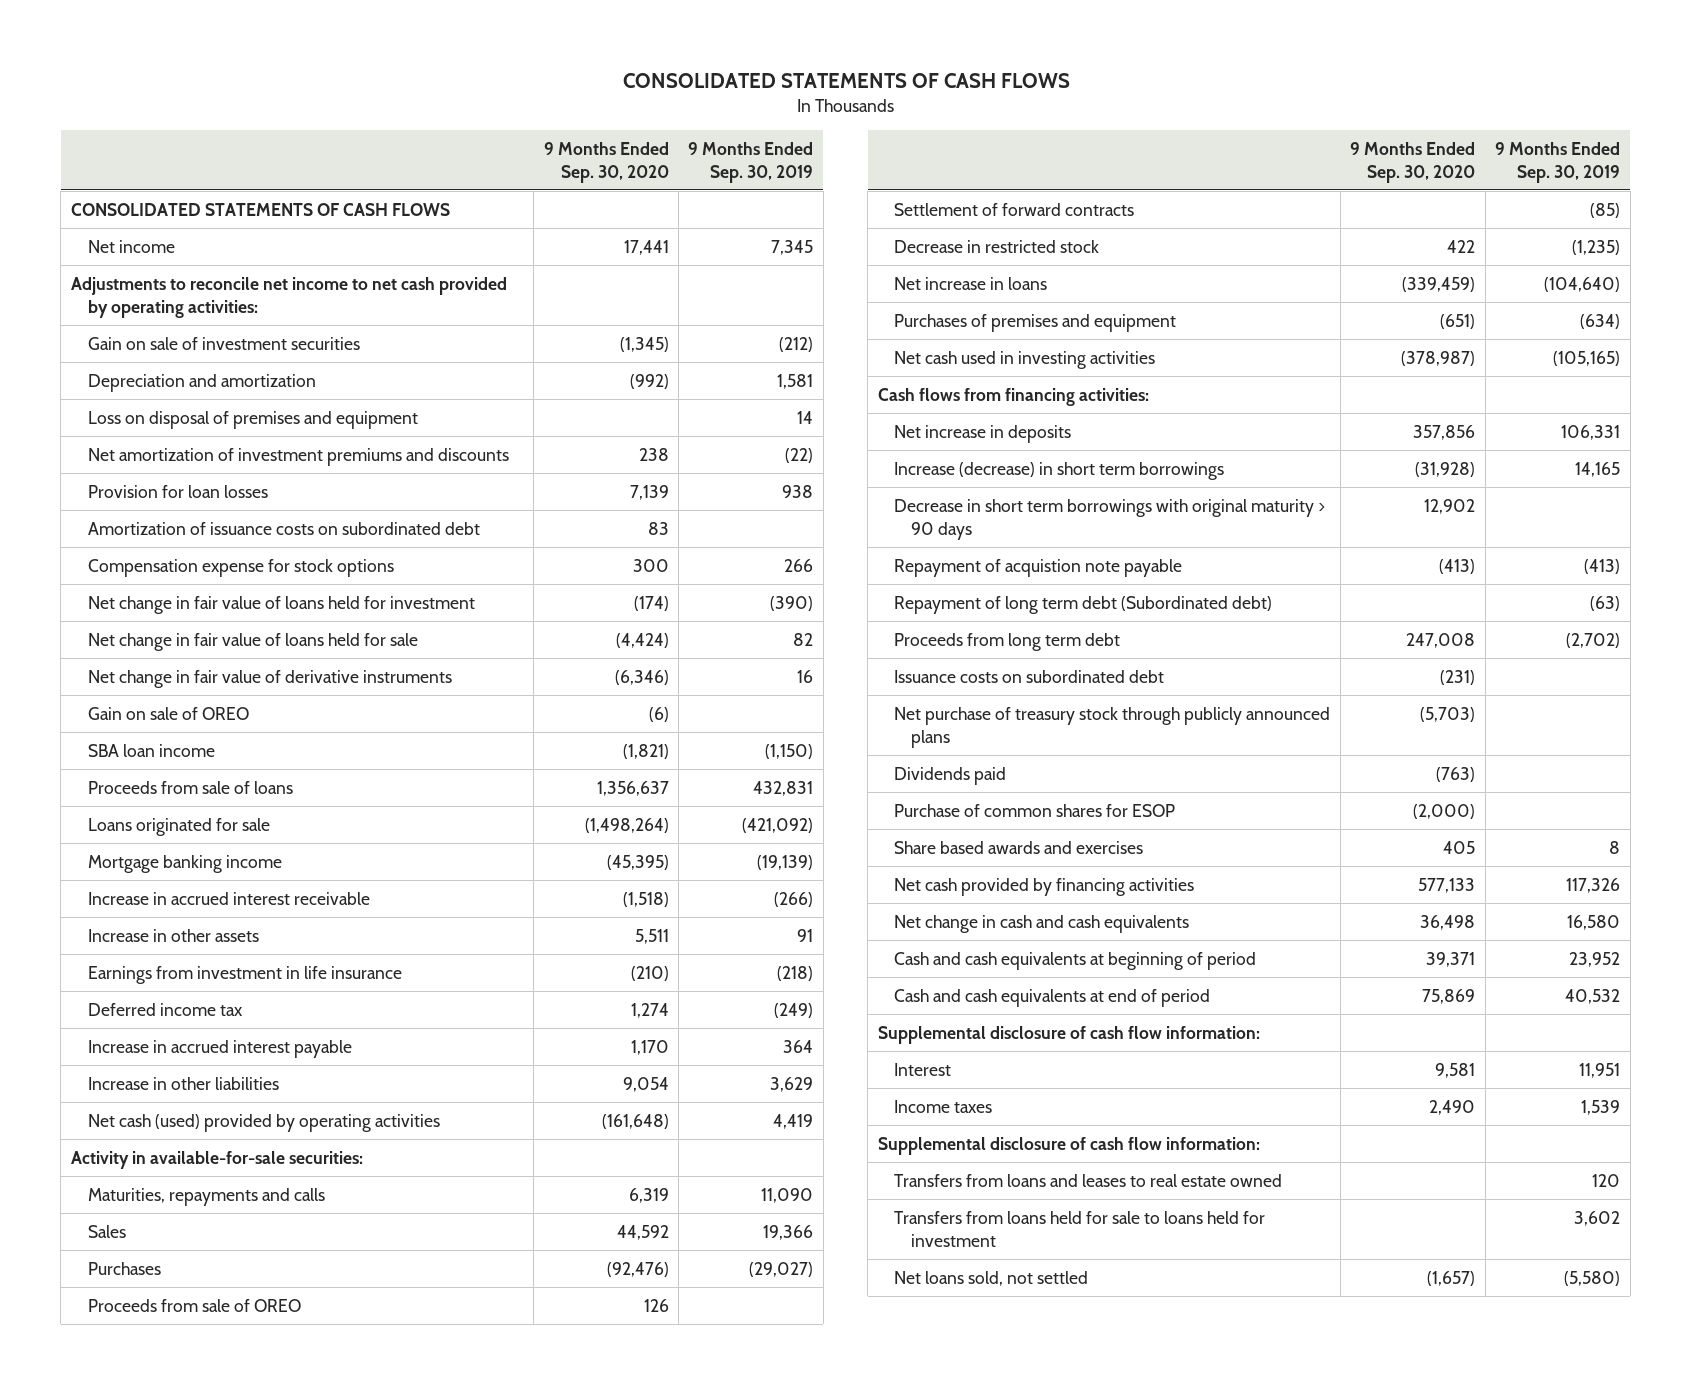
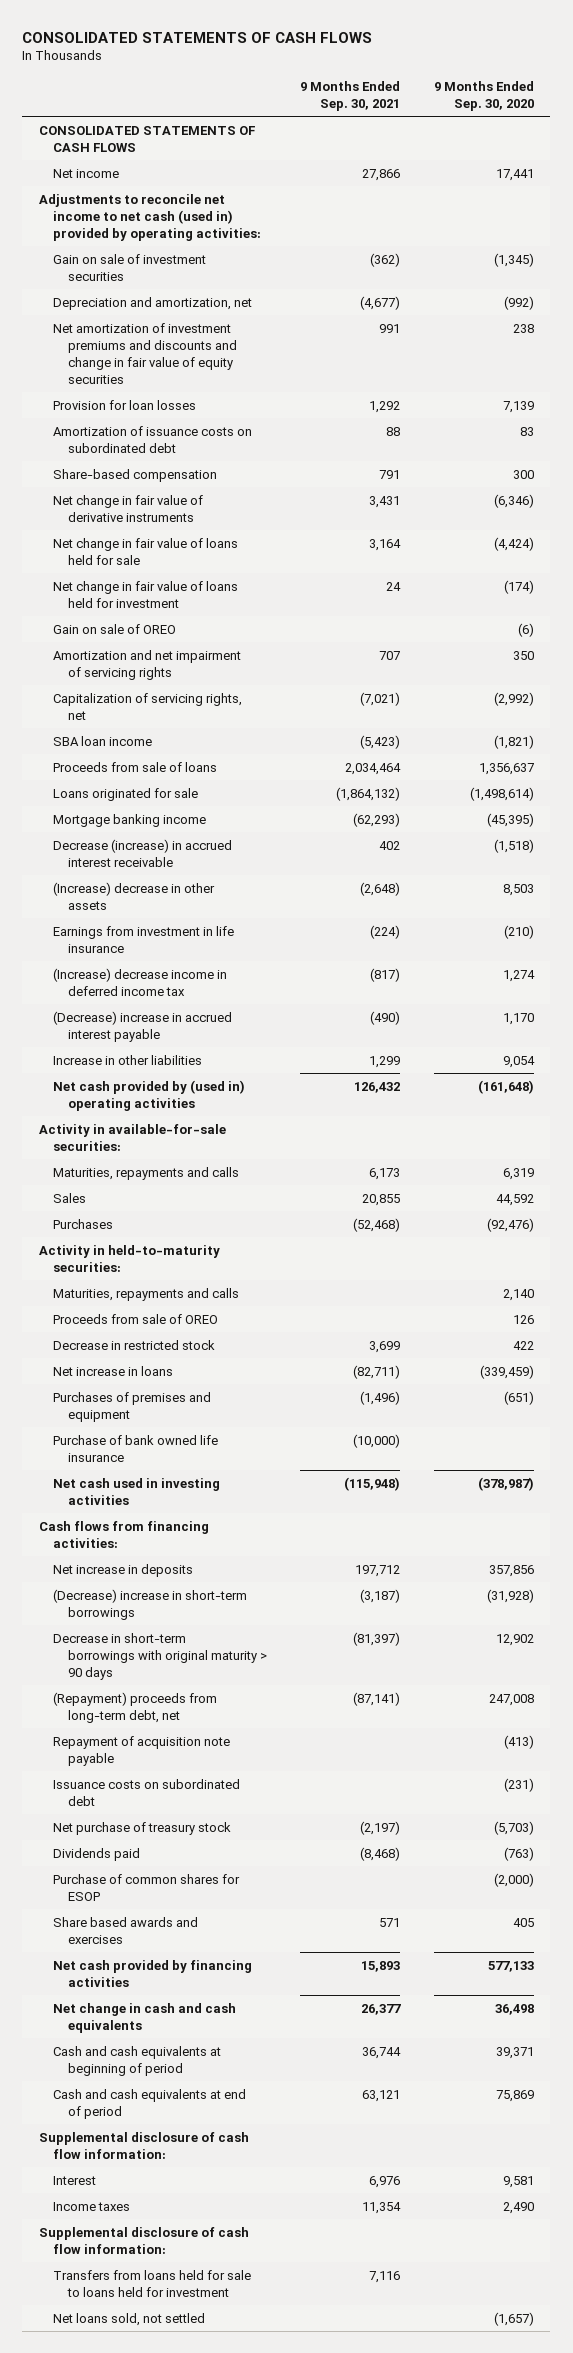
- | 9 Months Ended Sep. 30, 2020 | 9 Months Ended Sep. 30, 2019
+ | 9 Months Ended Sep. 30, 2021 | 9 Months Ended Sep. 30, 2020
- Adjustments to reconcile net income to net cash provided by operating activities:
+ Adjustments to reconcile net income to net cash (used in) provided by operating activities:
- Depreciation and amortization | (992) | 1,581
- Loss on disposal of premises and equipment | | 14
- Net amortization of investment premiums and discounts | 238 | (22)
+ Depreciation and amortization, net | (4,677) | (992)
+ Net amortization of investment premiums and discounts and change in fair value of equity securities | 991 | 238
- Compensation expense for stock options | 300 | 266
+ Share-based compensation | 791 | 300
moved down: Net change in fair value of loans held for sale | 3,164 | (4,424)
moved down: Net change in fair value of loans held for investment | 24 | (174)
+ Amortization and net impairment of servicing rights | 707 | 350
+ Capitalization of servicing rights, net | (7,021) | (2,992)
- Loans originated for sale | (1,498,264) | (421,092)
+ Loans originated for sale | (1,864,132) | (1,498,614)
- Increase in accrued interest receivable | (1,518) | (266)
- Increase in other assets | 5,511 | 91
+ Decrease (increase) in accrued interest receivable | 402 | (1,518)
+ (Increase) decrease in other assets | (2,648) | 8,503
- Deferred income tax | 1,274 | (249)
- Increase in accrued interest payable | 1,170 | 364
+ (Increase) decrease income in deferred income tax | (817) | 1,274
+ (Decrease) increase in accrued interest payable | (490) | 1,170
- Net cash (used) provided by operating activities | (161,648) | 4,419
+ Net cash provided by (used in) operating activities | 126,432 | (161,648)
+ Activity in held-to-maturity securities:
+ Maturities, repayments and calls | | 2,140
- Settlement of forward contracts | | (85)
+ Purchase of bank owned life insurance | (10,000) |
- Increase (decrease) in short term borrowings | (31,928) | 14,165
- Decrease in short term borrowings with original maturity > 90 days | 12,902 |
- Repayment of acquistion note payable | (413) | (413)
- Repayment of long term debt (Subordinated debt) | | (63)
- Proceeds from long term debt | 247,008 | (2,702)
+ (Decrease) increase in short-term borrowings | (3,187) | (31,928)
+ Decrease in short-term borrowings with original maturity > 90 days | (81,397) | 12,902
+ (Repayment) proceeds from long-term debt, net | (87,141) | 247,008
+ Repayment of acquisition note payable | | (413)
- Net purchase of treasury stock through publicly announced plans | (5,703) |
+ Net purchase of treasury stock | (2,197) | (5,703)
- Transfers from loans and leases to real estate owned | | 120

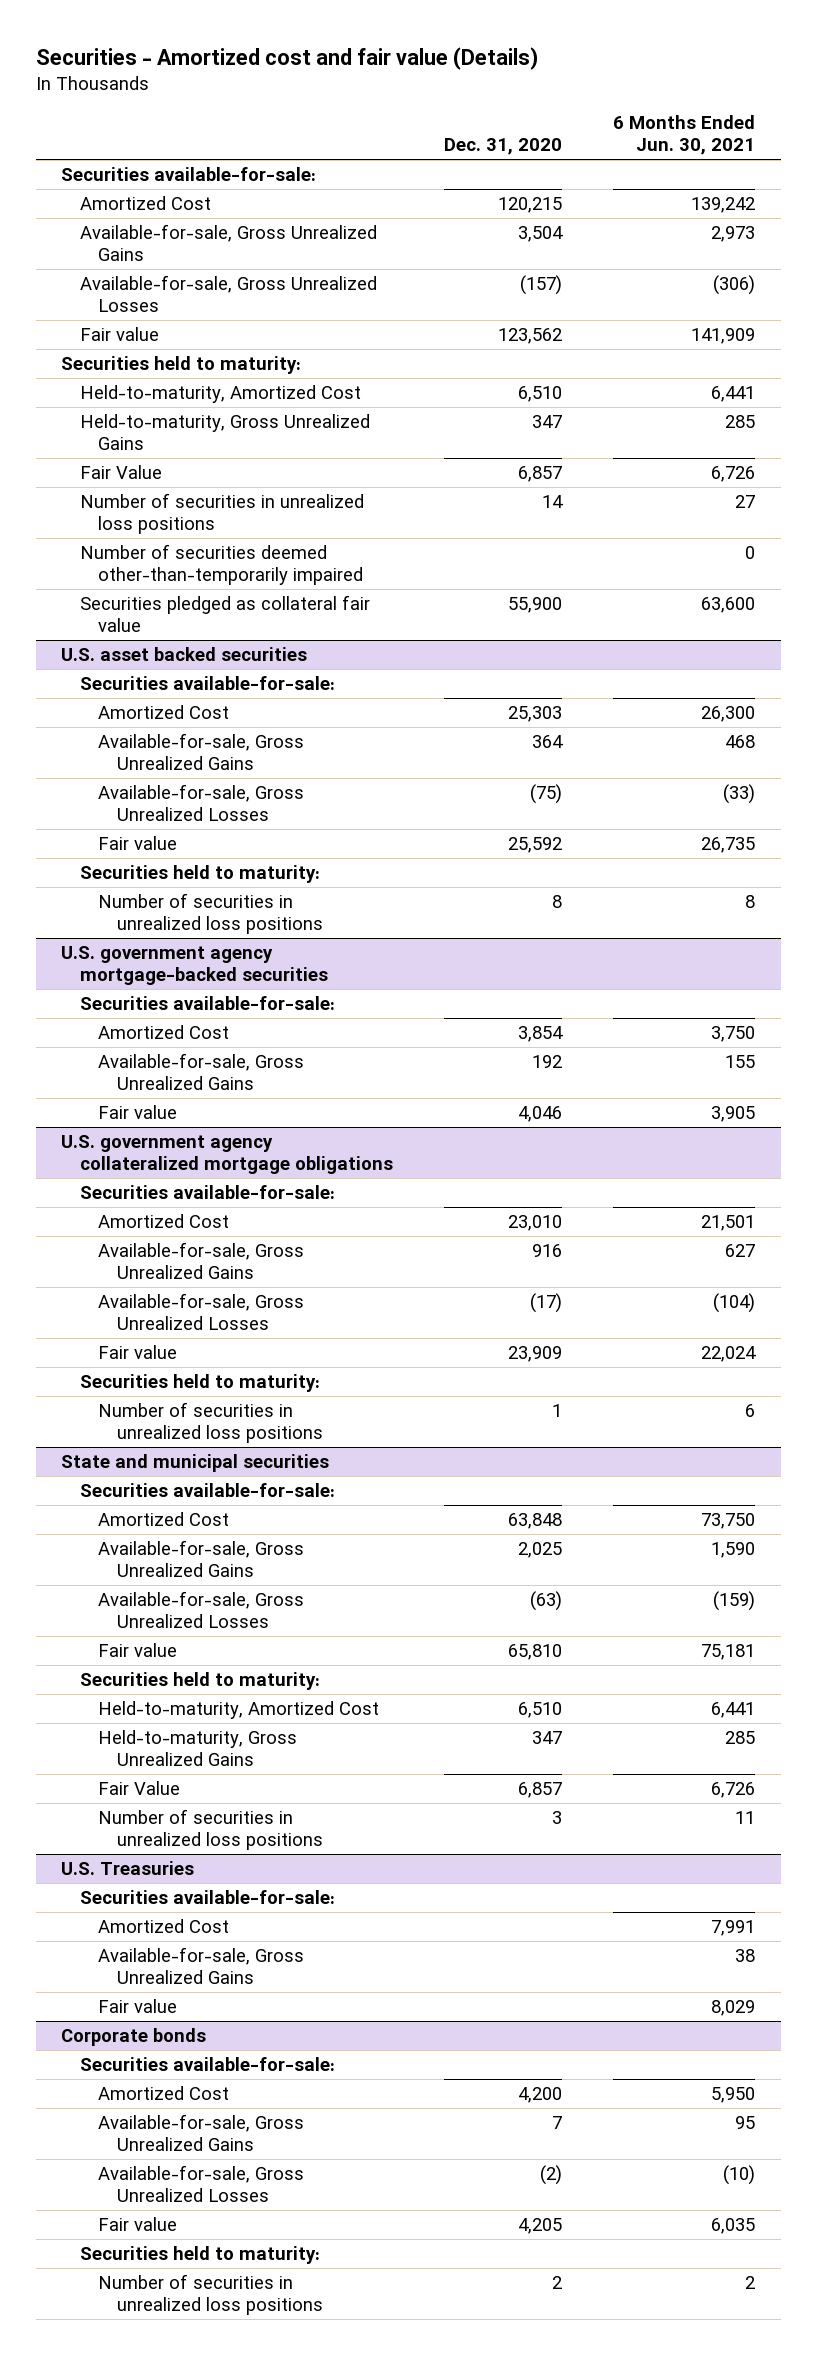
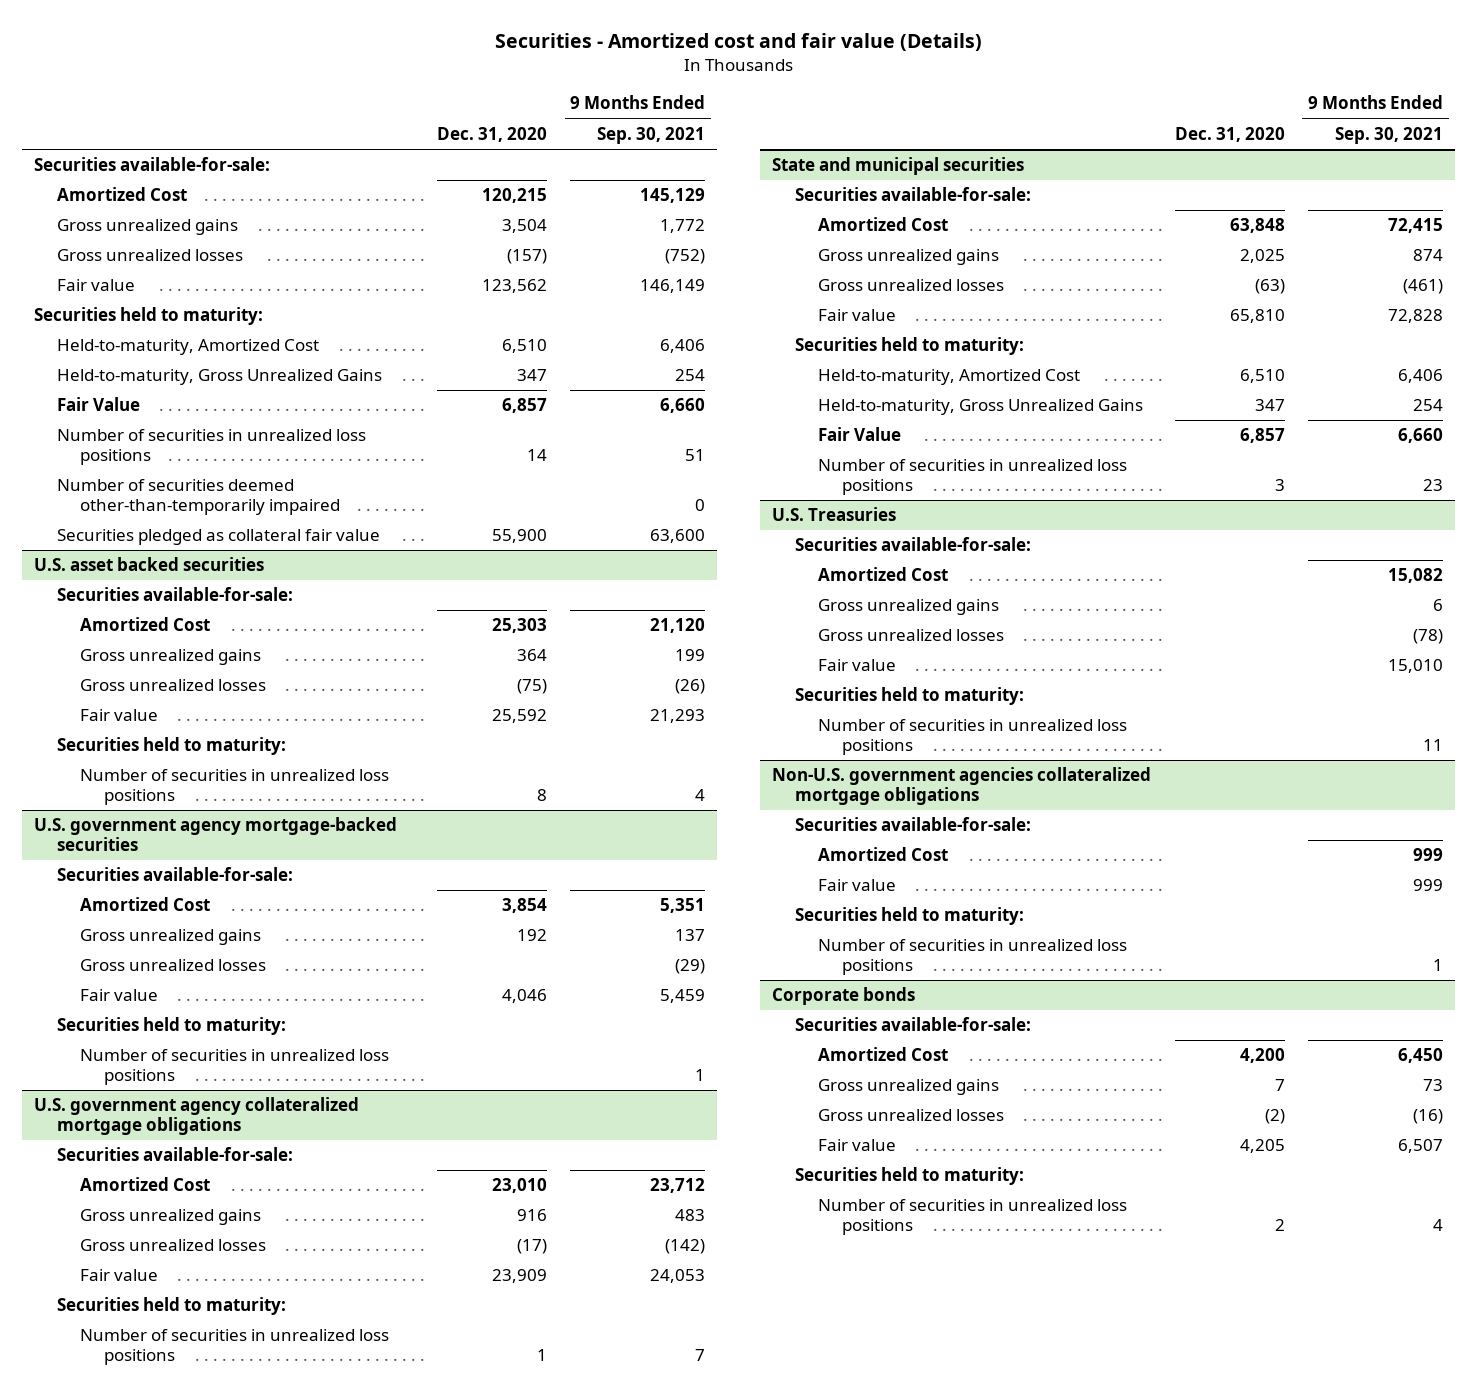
- | Dec. 31, 2020 | 6 Months Ended Jun. 30, 2021
+ | Dec. 31, 2020 | 9 Months Ended Sep. 30, 2021
- Available-for-sale, Gross Unrealized Gains | 3,504 | 2,973
- Available-for-sale, Gross Unrealized Losses | (157) | (306)
+ Gross unrealized gains | 3,504 | 1,772
+ Gross unrealized losses | (157) | (752)
@ U.S. asset backed securities
- Available-for-sale, Gross Unrealized Gains | 364 | 468
- Available-for-sale, Gross Unrealized Losses | (75) | (33)
+ Gross unrealized gains | 364 | 199
+ Gross unrealized losses | (75) | (26)
@ U.S. government agency mortgage-backed securities
- Available-for-sale, Gross Unrealized Gains | 192 | 155
+ Gross unrealized gains | 192 | 137
+ Gross unrealized losses | | (29)
+ Securities held to maturity:
+ Number of securities in unrealized loss positions | | 1
@ U.S. government agency collateralized mortgage obligations
- Available-for-sale, Gross Unrealized Gains | 916 | 627
- Available-for-sale, Gross Unrealized Losses | (17) | (104)
+ Gross unrealized gains | 916 | 483
+ Gross unrealized losses | (17) | (142)
@ State and municipal securities
- Available-for-sale, Gross Unrealized Gains | 2,025 | 1,590
- Available-for-sale, Gross Unrealized Losses | (63) | (159)
+ Gross unrealized gains | 2,025 | 874
+ Gross unrealized losses | (63) | (461)
@ U.S. Treasuries
- Available-for-sale, Gross Unrealized Gains | | 38
+ Gross unrealized gains | | 6
+ Gross unrealized losses | | (78)
+ Securities held to maturity:
+ Number of securities in unrealized loss positions | | 11
+ Non-U.S. government agencies collateralized mortgage obligations
+ Securities available-for-sale:
+ Amortized Cost | | 999
+ Fair value | | 999
+ Securities held to maturity:
+ Number of securities in unrealized loss positions | | 1
@ Corporate bonds
- Available-for-sale, Gross Unrealized Gains | 7 | 95
- Available-for-sale, Gross Unrealized Losses | (2) | (10)
+ Gross unrealized gains | 7 | 73
+ Gross unrealized losses | (2) | (16)

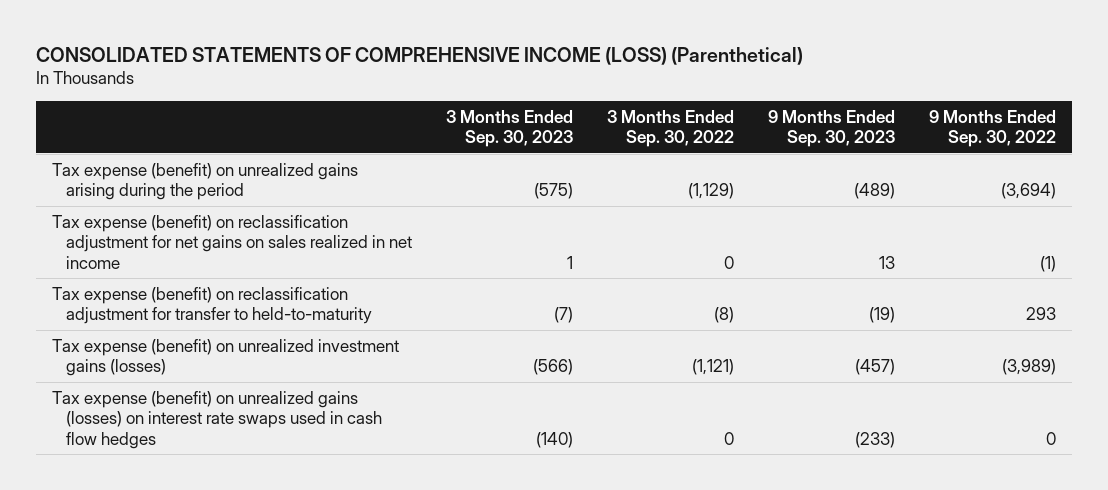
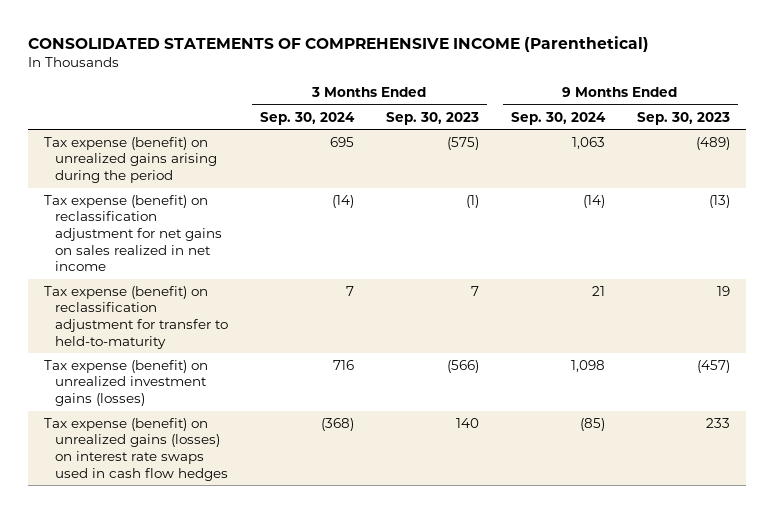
- CONSOLIDATED STATEMENTS OF COMPREHENSIVE INCOME (LOSS) (Parenthetical)
+ CONSOLIDATED STATEMENTS OF COMPREHENSIVE INCOME (Parenthetical)
- | 3 Months Ended Sep. 30, 2023 | 3 Months Ended Sep. 30, 2022 | 9 Months Ended Sep. 30, 2023 | 9 Months Ended Sep. 30, 2022
+ | 3 Months Ended Sep. 30, 2024 | 3 Months Ended Sep. 30, 2023 | 9 Months Ended Sep. 30, 2024 | 9 Months Ended Sep. 30, 2023
- Tax expense (benefit) on reclassification adjustment for net gains on sales realized in net income | 1 | 0 | 13 | (1)
- Tax expense (benefit) on reclassification adjustment for transfer to held-to-maturity | (7) | (8) | (19) | 293
+ Tax expense (benefit) on reclassification adjustment for net gains on sales realized in net income | (14) | (1) | (14) | (13)
+ Tax expense (benefit) on reclassification adjustment for transfer to held-to-maturity | 7 | 7 | 21 | 19
- Tax expense (benefit) on unrealized gains (losses) on interest rate swaps used in cash flow hedges | (140) | 0 | (233) | 0
+ Tax expense (benefit) on unrealized gains (losses) on interest rate swaps used in cash flow hedges | (368) | 140 | (85) | 233

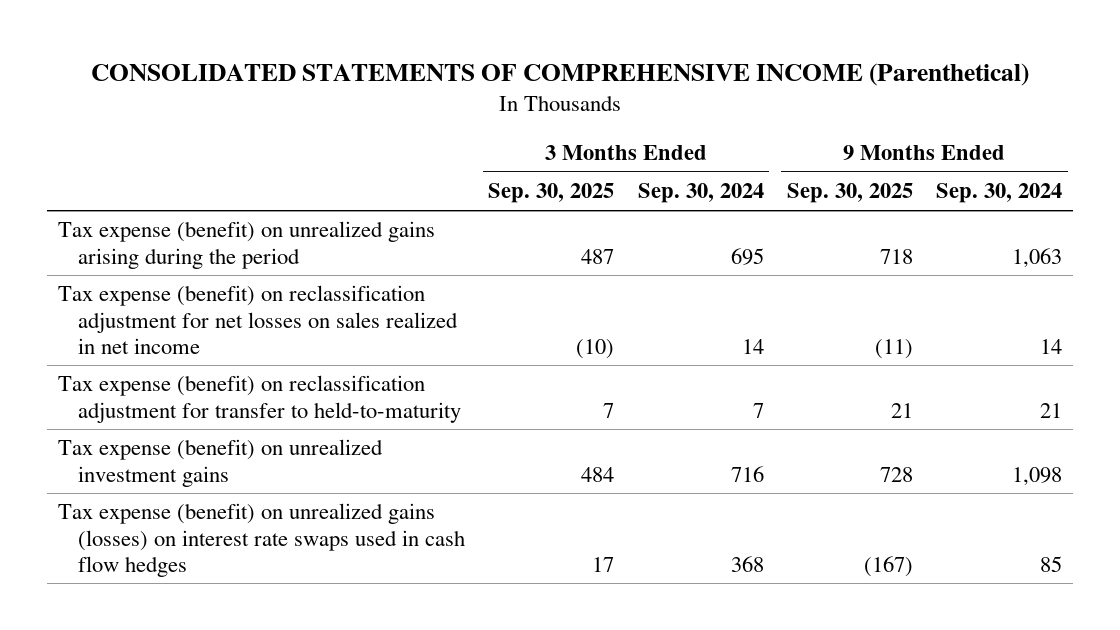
- | 3 Months Ended Sep. 30, 2024 | 3 Months Ended Sep. 30, 2023 | 9 Months Ended Sep. 30, 2024 | 9 Months Ended Sep. 30, 2023
+ | 3 Months Ended Sep. 30, 2025 | 3 Months Ended Sep. 30, 2024 | 9 Months Ended Sep. 30, 2025 | 9 Months Ended Sep. 30, 2024
- Tax expense (benefit) on reclassification adjustment for net gains on sales realized in net income | (14) | (1) | (14) | (13)
+ Tax expense (benefit) on reclassification adjustment for net losses on sales realized in net income | (10) | 14 | (11) | 14
- Tax expense (benefit) on unrealized investment gains (losses) | 716 | (566) | 1,098 | (457)
- Tax expense (benefit) on unrealized gains (losses) on interest rate swaps used in cash flow hedges | (368) | 140 | (85) | 233
+ Tax expense (benefit) on unrealized investment gains | 484 | 716 | 728 | 1,098
+ Tax expense (benefit) on unrealized gains (losses) on interest rate swaps used in cash flow hedges | 17 | 368 | (167) | 85

